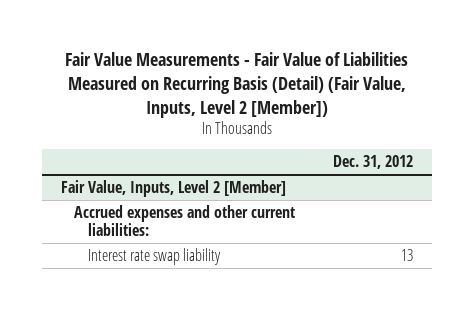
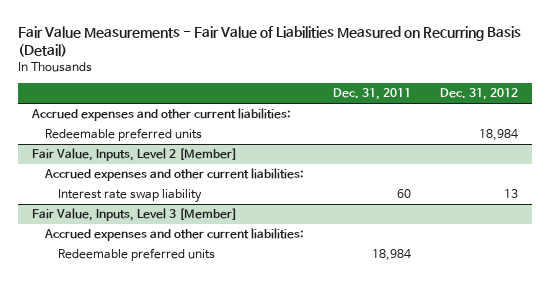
- Fair Value Measurements - Fair Value of Liabilities Measured on Recurring Basis (Detail) (Fair Value, Inputs, Level 2 [Member])
+ Fair Value Measurements - Fair Value of Liabilities Measured on Recurring Basis (Detail)
- | Dec. 31, 2012
+ | Dec. 31, 2011 | Dec. 31, 2012
+ Accrued expenses and other current liabilities:
+ Redeemable preferred units | | 18,984
+ Fair Value, Inputs, Level 3 [Member]
+ Accrued expenses and other current liabilities:
+ Redeemable preferred units | 18,984 |

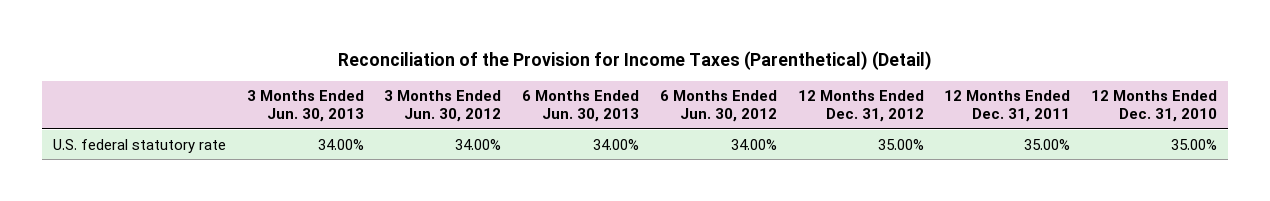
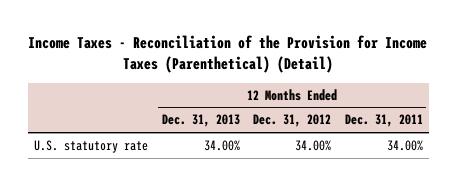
- Reconciliation of the Provision for Income Taxes (Parenthetical) (Detail)
+ Income Taxes - Reconciliation of the Provision for Income Taxes (Parenthetical) (Detail)
- | 3 Months Ended Jun. 30, 2013 | 3 Months Ended Jun. 30, 2012 | 6 Months Ended Jun. 30, 2013 | 6 Months Ended Jun. 30, 2012 | 12 Months Ended Dec. 31, 2012 | 12 Months Ended Dec. 31, 2011 | 12 Months Ended Dec. 31, 2010
+ | 12 Months Ended Dec. 31, 2013 | 12 Months Ended Dec. 31, 2012 | 12 Months Ended Dec. 31, 2011
- U.S. federal statutory rate | 34.00% | 34.00% | 34.00% | 34.00% | 35.00% | 35.00% | 35.00%
+ U.S. statutory rate | 34.00% | 34.00% | 34.00%

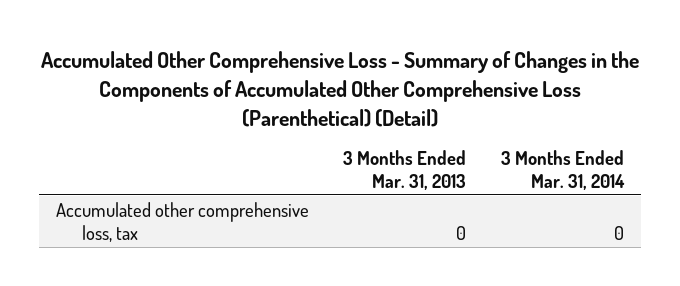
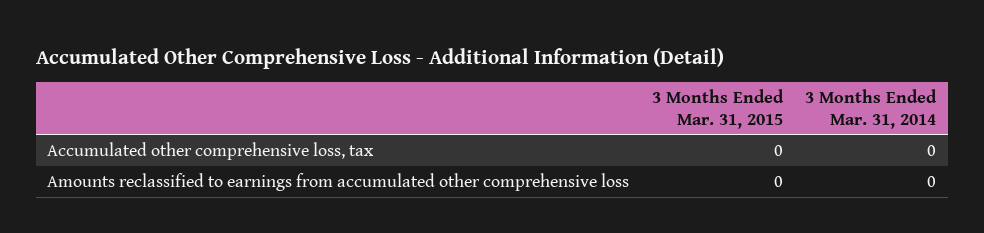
- Accumulated Other Comprehensive Loss - Summary of Changes in the Components of Accumulated Other Comprehensive Loss (Parenthetical) (Detail)
+ Accumulated Other Comprehensive Loss - Additional Information (Detail)
- | 3 Months Ended Mar. 31, 2013 | 3 Months Ended Mar. 31, 2014
+ | 3 Months Ended Mar. 31, 2015 | 3 Months Ended Mar. 31, 2014
+ Amounts reclassified to earnings from accumulated other comprehensive loss | 0 | 0

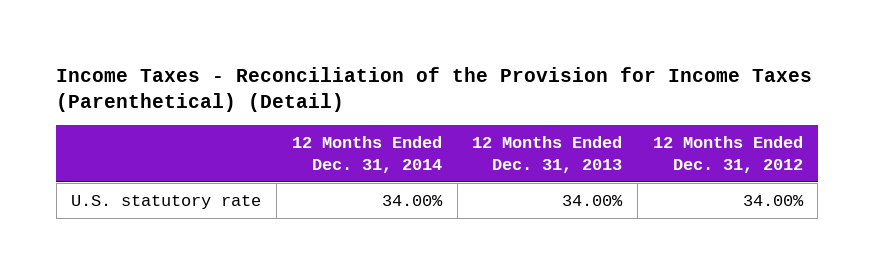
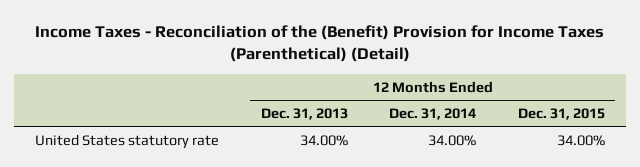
- Income Taxes - Reconciliation of the Provision for Income Taxes (Parenthetical) (Detail)
+ Income Taxes - Reconciliation of the (Benefit) Provision for Income Taxes (Parenthetical) (Detail)
- | 12 Months Ended Dec. 31, 2014 | 12 Months Ended Dec. 31, 2013 | 12 Months Ended Dec. 31, 2012
+ | 12 Months Ended Dec. 31, 2013 | 12 Months Ended Dec. 31, 2014 | 12 Months Ended Dec. 31, 2015
- U.S. statutory rate | 34.00% | 34.00% | 34.00%
+ United States statutory rate | 34.00% | 34.00% | 34.00%

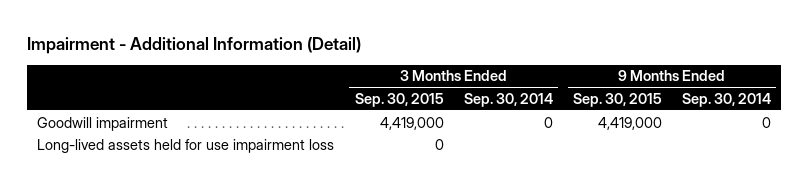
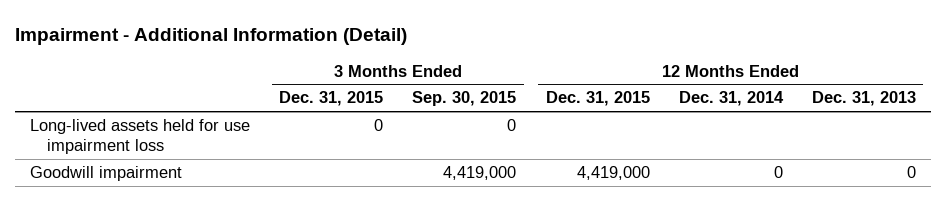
- | 3 Months Ended Sep. 30, 2015 | 3 Months Ended Sep. 30, 2014 | 9 Months Ended Sep. 30, 2015 | 9 Months Ended Sep. 30, 2014
+ | 3 Months Ended Dec. 31, 2015 | 3 Months Ended Sep. 30, 2015 | 12 Months Ended Dec. 31, 2015 | 12 Months Ended Dec. 31, 2014 | 12 Months Ended Dec. 31, 2013
moved down: Goodwill impairment | | 4,419,000 | 4,419,000 | 0 | 0

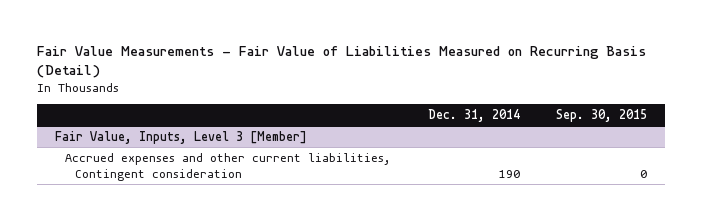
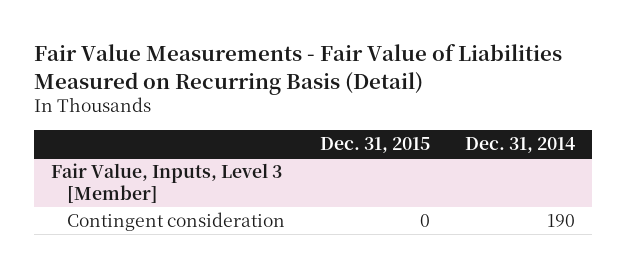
- | Dec. 31, 2014 | Sep. 30, 2015
+ | Dec. 31, 2015 | Dec. 31, 2014
@ Fair Value, Inputs, Level 3 [Member]
- Accrued expenses and other current liabilities, Contingent consideration | 190 | 0
+ Contingent consideration | 0 | 190

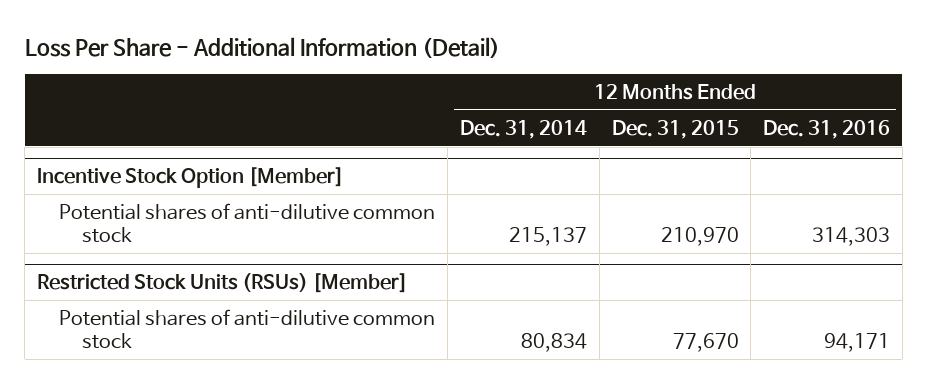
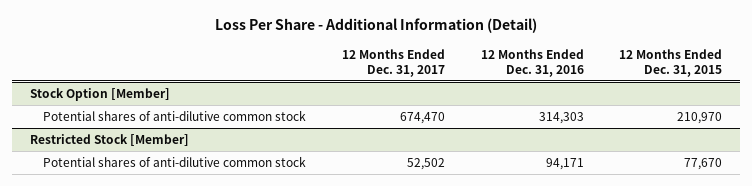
- | 12 Months Ended Dec. 31, 2014 | 12 Months Ended Dec. 31, 2015 | 12 Months Ended Dec. 31, 2016
+ | 12 Months Ended Dec. 31, 2017 | 12 Months Ended Dec. 31, 2016 | 12 Months Ended Dec. 31, 2015
- Incentive Stock Option [Member]
+ Stock Option [Member]
- Restricted Stock Units (RSUs) [Member]
+ Restricted Stock [Member]

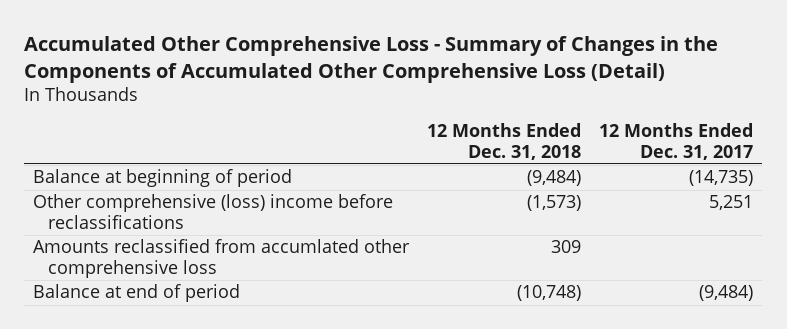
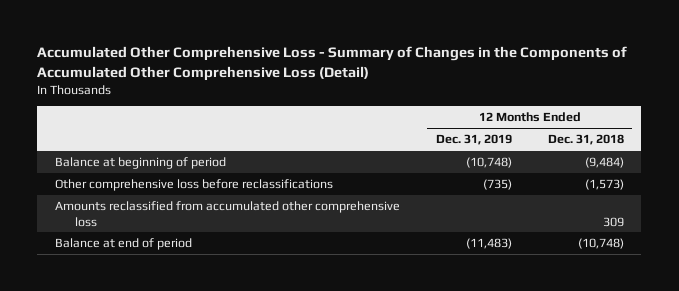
- | 12 Months Ended Dec. 31, 2018 | 12 Months Ended Dec. 31, 2017
+ | 12 Months Ended Dec. 31, 2019 | 12 Months Ended Dec. 31, 2018
- Other comprehensive (loss) income before reclassifications | (1,573) | 5,251
- Amounts reclassified from accumlated other comprehensive loss | 309 |
+ Other comprehensive loss before reclassifications | (735) | (1,573)
+ Amounts reclassified from accumulated other comprehensive loss | | 309

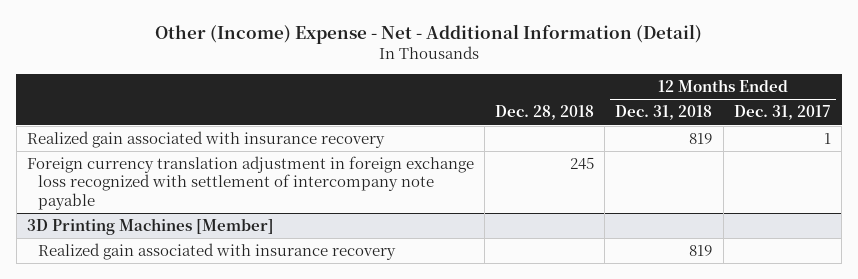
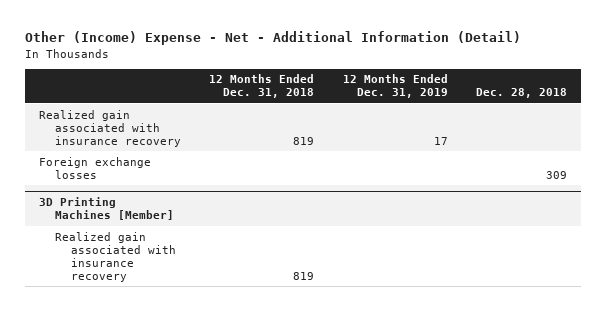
- | Dec. 28, 2018 | 12 Months Ended Dec. 31, 2018 | 12 Months Ended Dec. 31, 2017
+ | 12 Months Ended Dec. 31, 2018 | 12 Months Ended Dec. 31, 2019 | Dec. 28, 2018
- Foreign currency translation adjustment in foreign exchange loss recognized with settlement of intercompany note payable | 245 | |
+ Foreign exchange losses | | | 309

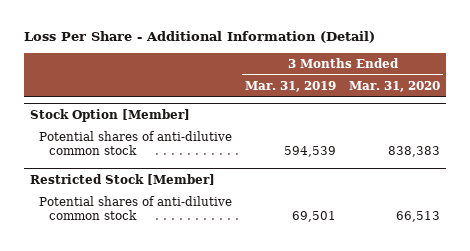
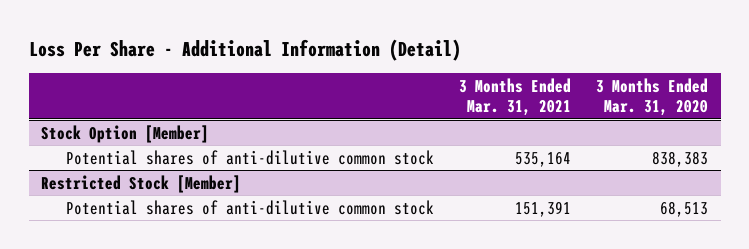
- | 3 Months Ended Mar. 31, 2019 | 3 Months Ended Mar. 31, 2020
+ | 3 Months Ended Mar. 31, 2021 | 3 Months Ended Mar. 31, 2020
@ Restricted Stock [Member]
- Potential shares of anti-dilutive common stock | 69,501 | 66,513
+ Potential shares of anti-dilutive common stock | 151,391 | 68,513

